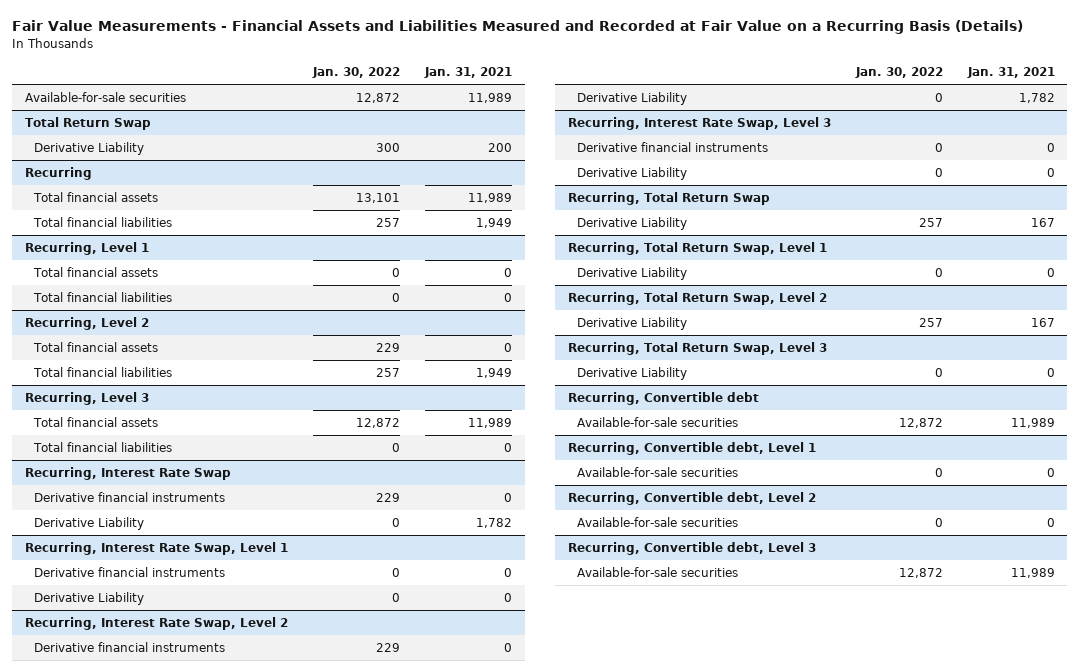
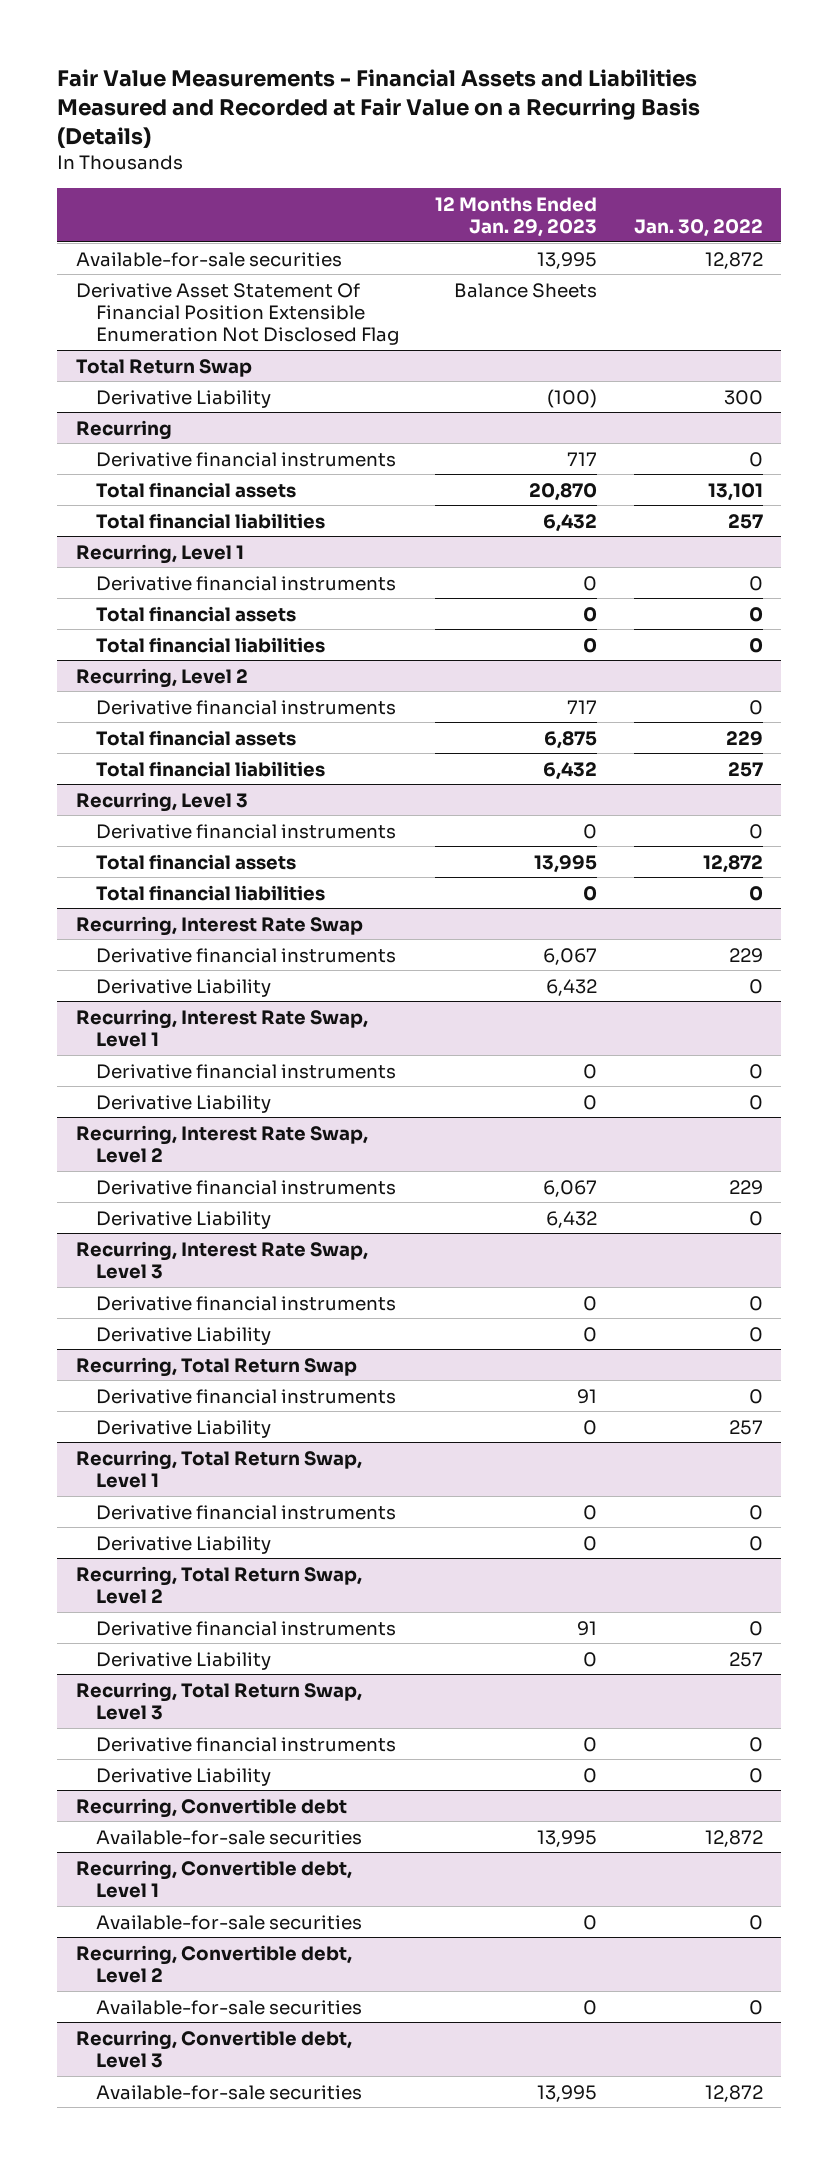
- | Jan. 30, 2022 | Jan. 31, 2021
+ | 12 Months Ended Jan. 29, 2023 | Jan. 30, 2022
+ Derivative Asset Statement Of Financial Position Extensible Enumeration Not Disclosed Flag | Balance Sheets |
@ Recurring
+ Derivative financial instruments | 717 | 0
@ Recurring, Level 1
+ Derivative financial instruments | 0 | 0
@ Recurring, Level 2
+ Derivative financial instruments | 717 | 0
@ Recurring, Level 3
+ Derivative financial instruments | 0 | 0
@ Recurring, Total Return Swap
+ Derivative financial instruments | 91 | 0
@ Recurring, Total Return Swap, Level 1
+ Derivative financial instruments | 0 | 0
@ Recurring, Total Return Swap, Level 2
+ Derivative financial instruments | 91 | 0
@ Recurring, Total Return Swap, Level 3
+ Derivative financial instruments | 0 | 0

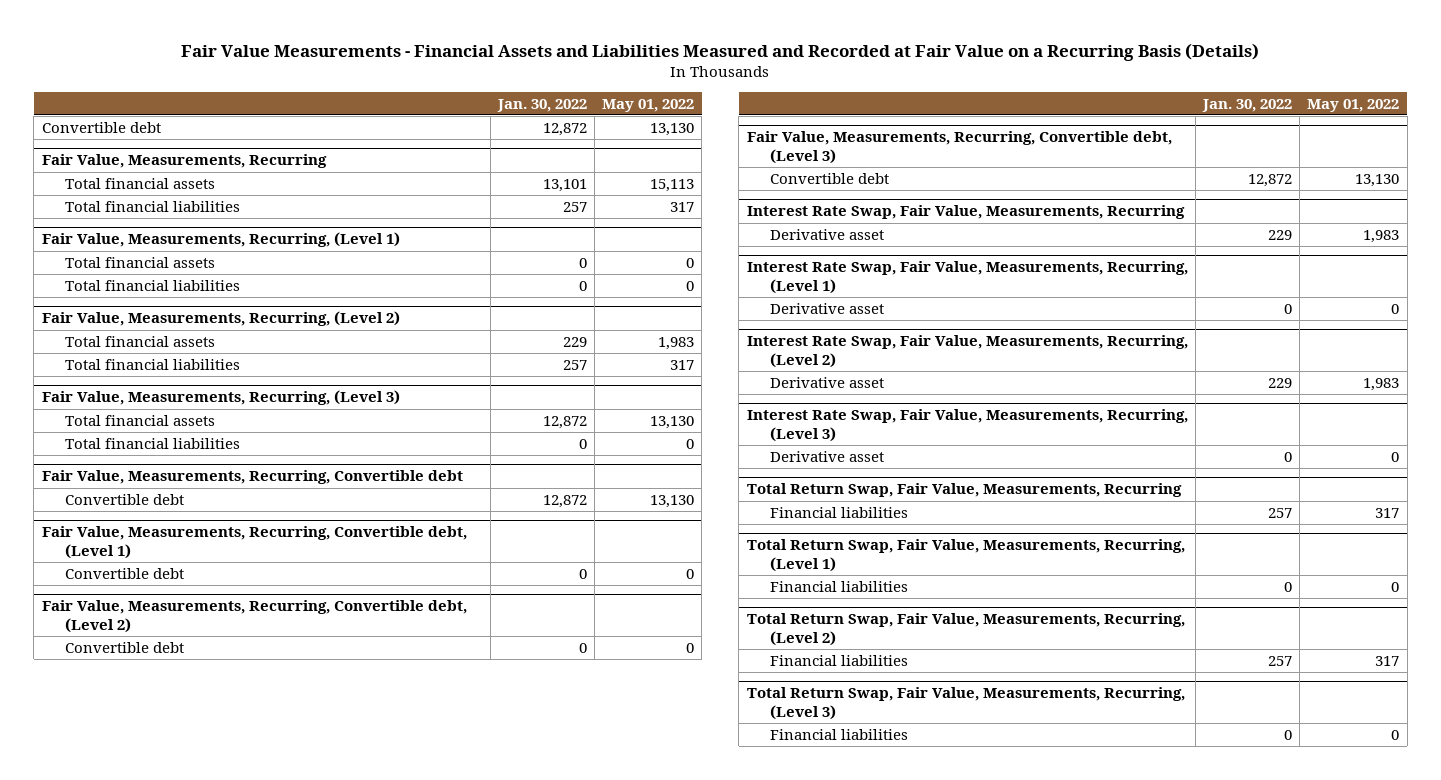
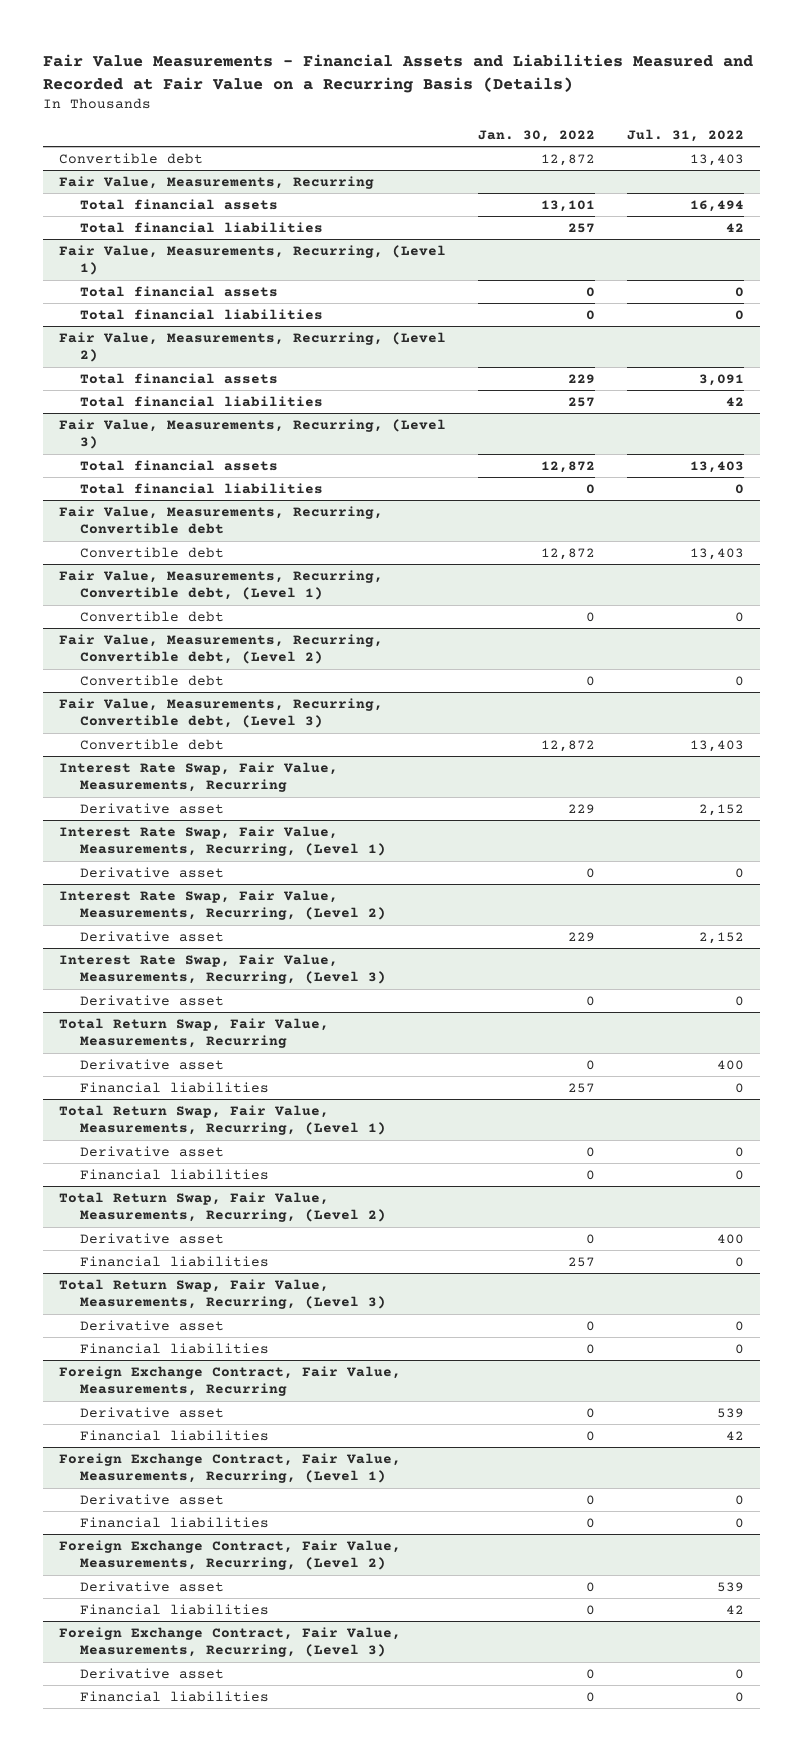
- | Jan. 30, 2022 | May 01, 2022
+ | Jan. 30, 2022 | Jul. 31, 2022
@ Total Return Swap, Fair Value, Measurements, Recurring
+ Derivative asset | 0 | 400
@ Total Return Swap, Fair Value, Measurements, Recurring, (Level 1)
+ Derivative asset | 0 | 0
@ Total Return Swap, Fair Value, Measurements, Recurring, (Level 2)
+ Derivative asset | 0 | 400
@ Total Return Swap, Fair Value, Measurements, Recurring, (Level 3)
+ Derivative asset | 0 | 0
+ Foreign Exchange Contract, Fair Value, Measurements, Recurring
+ Derivative asset | 0 | 539
+ Financial liabilities | 0 | 42
+ Foreign Exchange Contract, Fair Value, Measurements, Recurring, (Level 1)
+ Derivative asset | 0 | 0
+ Financial liabilities | 0 | 0
+ Foreign Exchange Contract, Fair Value, Measurements, Recurring, (Level 2)
+ Derivative asset | 0 | 539
+ Financial liabilities | 0 | 42
+ Foreign Exchange Contract, Fair Value, Measurements, Recurring, (Level 3)
+ Derivative asset | 0 | 0
+ Financial liabilities | 0 | 0

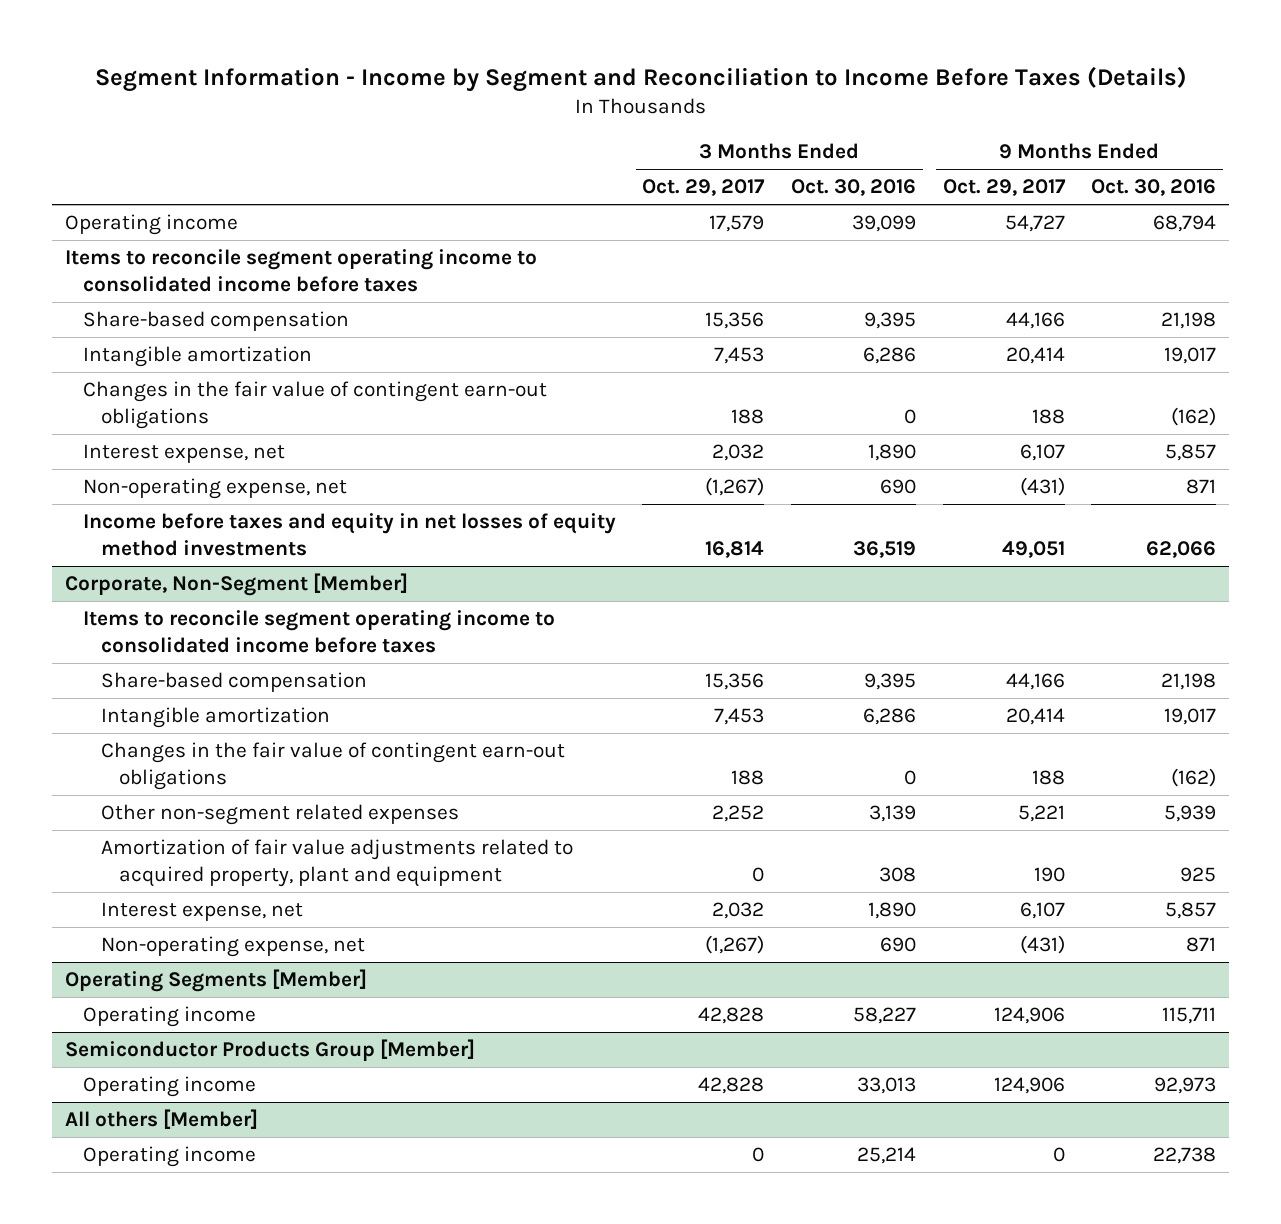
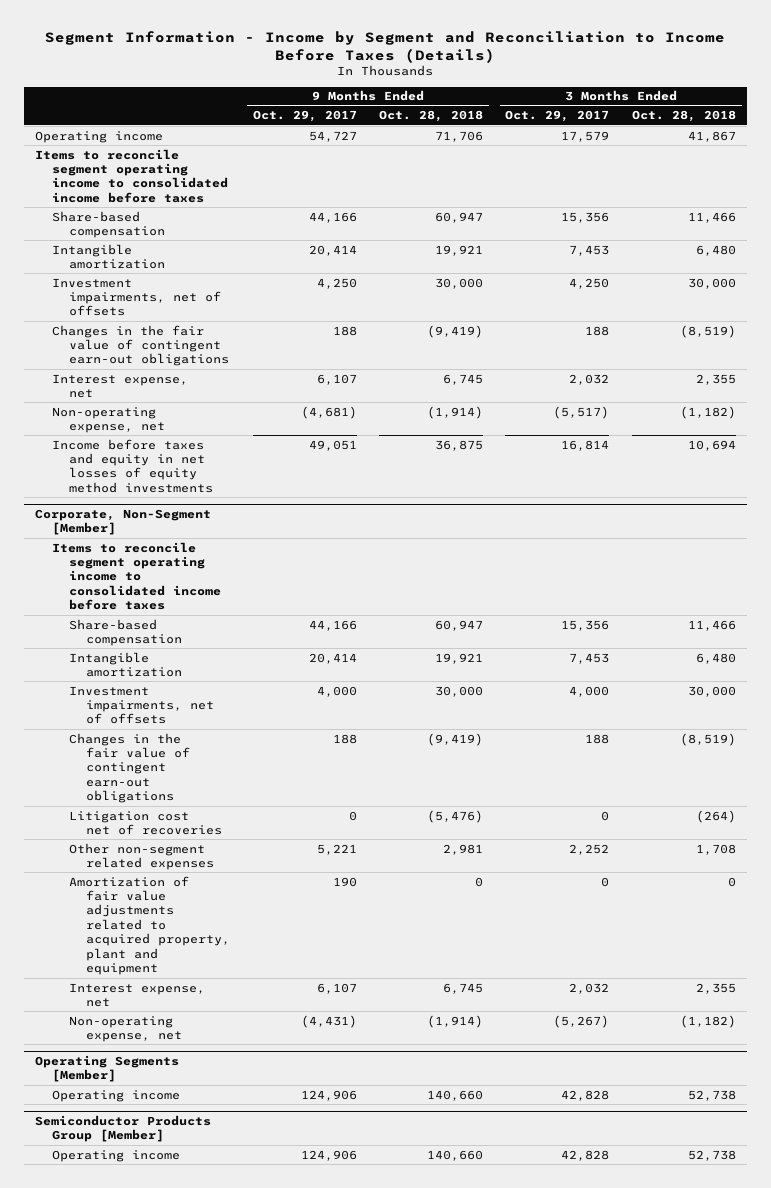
- | 3 Months Ended Oct. 29, 2017 | 3 Months Ended Oct. 30, 2016 | 9 Months Ended Oct. 29, 2017 | 9 Months Ended Oct. 30, 2016
+ | 9 Months Ended Oct. 29, 2017 | 9 Months Ended Oct. 28, 2018 | 3 Months Ended Oct. 29, 2017 | 3 Months Ended Oct. 28, 2018
+ Investment impairments, net of offsets | 4,250 | 30,000 | 4,250 | 30,000
- Non-operating expense, net | (1,267) | 690 | (431) | 871
+ Non-operating expense, net | (4,681) | (1,914) | (5,517) | (1,182)
@ Corporate, Non-Segment [Member]
+ Investment impairments, net of offsets | 4,000 | 30,000 | 4,000 | 30,000
+ Litigation cost net of recoveries | 0 | (5,476) | 0 | (264)
- Non-operating expense, net | (1,267) | 690 | (431) | 871
+ Non-operating expense, net | (4,431) | (1,914) | (5,267) | (1,182)
- All others [Member]
- Operating income | 0 | 25,214 | 0 | 22,738

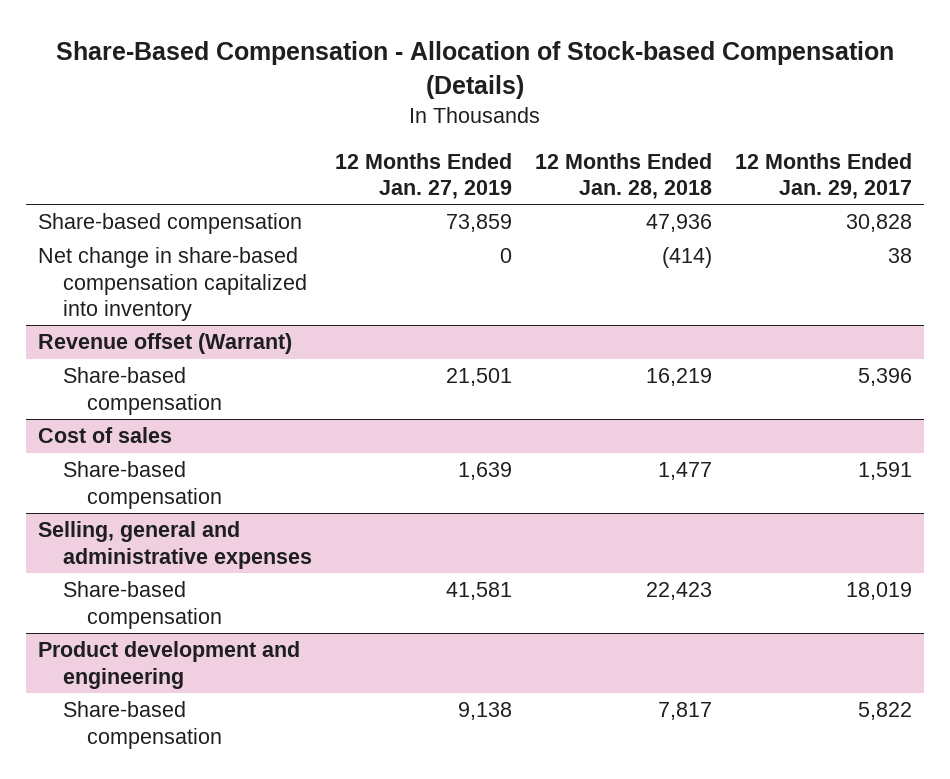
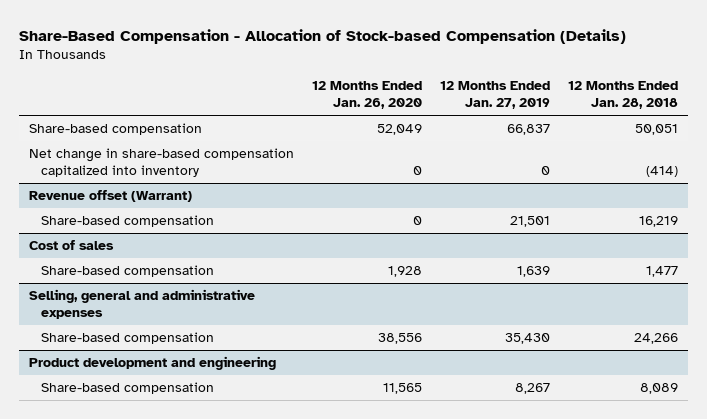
- | 12 Months Ended Jan. 27, 2019 | 12 Months Ended Jan. 28, 2018 | 12 Months Ended Jan. 29, 2017
+ | 12 Months Ended Jan. 26, 2020 | 12 Months Ended Jan. 27, 2019 | 12 Months Ended Jan. 28, 2018
- Share-based compensation | 73,859 | 47,936 | 30,828
+ Share-based compensation | 52,049 | 66,837 | 50,051
@ Selling, general and administrative expenses
- Share-based compensation | 41,581 | 22,423 | 18,019
+ Share-based compensation | 38,556 | 35,430 | 24,266
@ Product development and engineering
- Share-based compensation | 9,138 | 7,817 | 5,822
+ Share-based compensation | 11,565 | 8,267 | 8,089

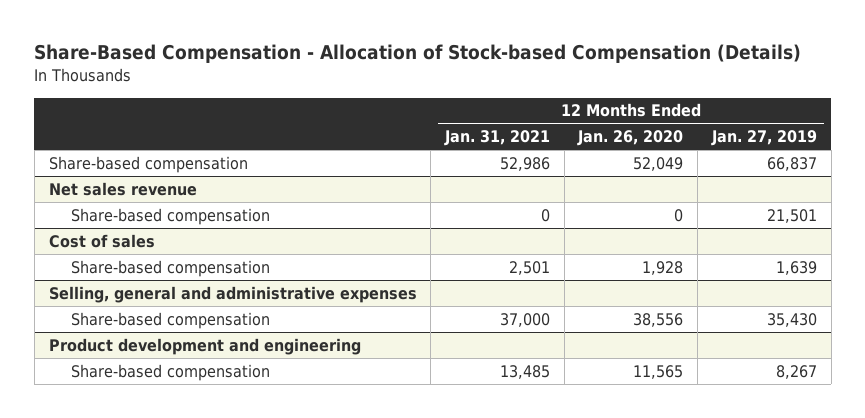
- | 12 Months Ended Jan. 26, 2020 | 12 Months Ended Jan. 27, 2019 | 12 Months Ended Jan. 28, 2018
+ | 12 Months Ended Jan. 31, 2021 | 12 Months Ended Jan. 26, 2020 | 12 Months Ended Jan. 27, 2019
- Net change in share-based compensation capitalized into inventory | 0 | 0 | (414)
- Revenue offset (Warrant)
+ Net sales revenue

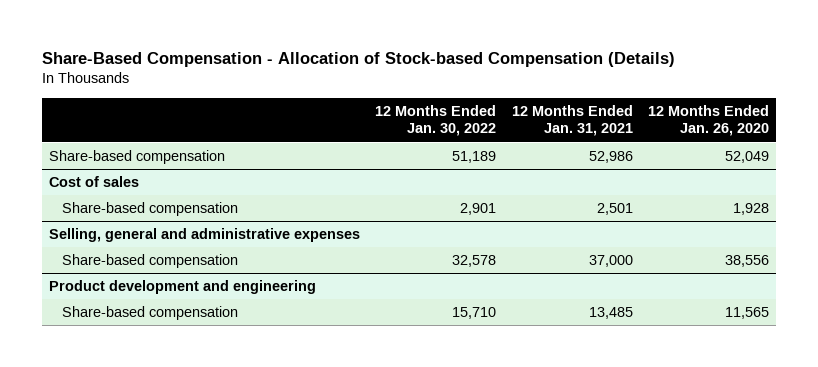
- | 12 Months Ended Jan. 31, 2021 | 12 Months Ended Jan. 26, 2020 | 12 Months Ended Jan. 27, 2019
+ | 12 Months Ended Jan. 30, 2022 | 12 Months Ended Jan. 31, 2021 | 12 Months Ended Jan. 26, 2020
- Net sales revenue
- Share-based compensation | 0 | 0 | 21,501

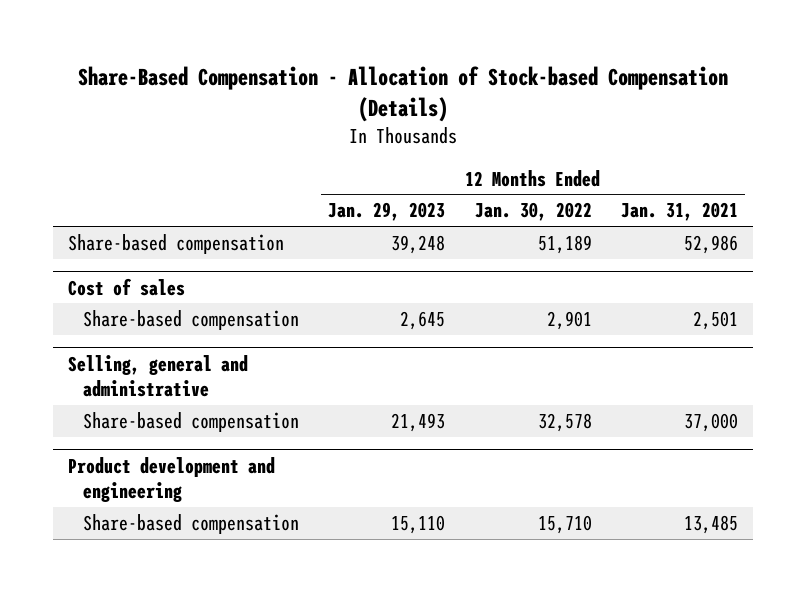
- | 12 Months Ended Jan. 30, 2022 | 12 Months Ended Jan. 31, 2021 | 12 Months Ended Jan. 26, 2020
+ | 12 Months Ended Jan. 29, 2023 | 12 Months Ended Jan. 30, 2022 | 12 Months Ended Jan. 31, 2021
- Selling, general and administrative expenses
+ Selling, general and administrative

